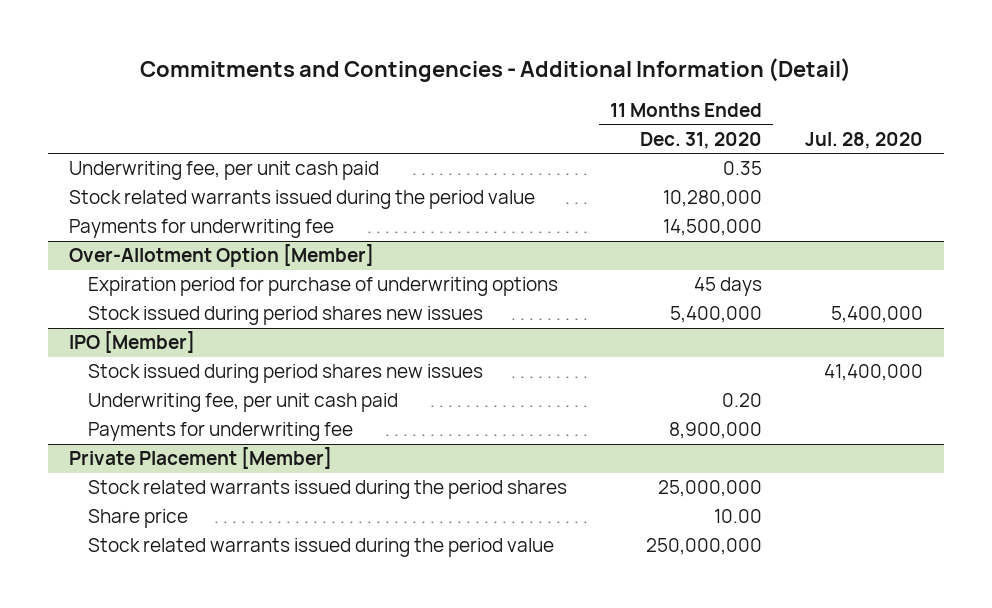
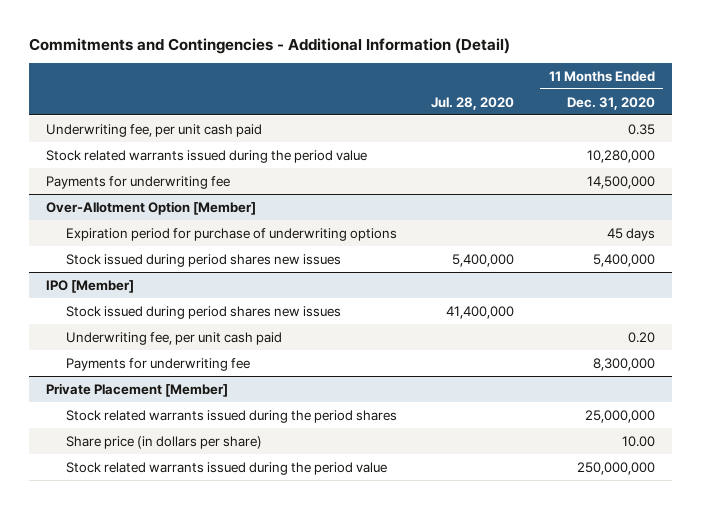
- | 11 Months Ended Dec. 31, 2020 | Jul. 28, 2020
+ | Jul. 28, 2020 | 11 Months Ended Dec. 31, 2020
@ IPO [Member]
- Payments for underwriting fee | 8,900,000 |
+ Payments for underwriting fee | | 8,300,000
@ Private Placement [Member]
- Share price | 10.00 |
+ Share price (in dollars per share) | | 10.00

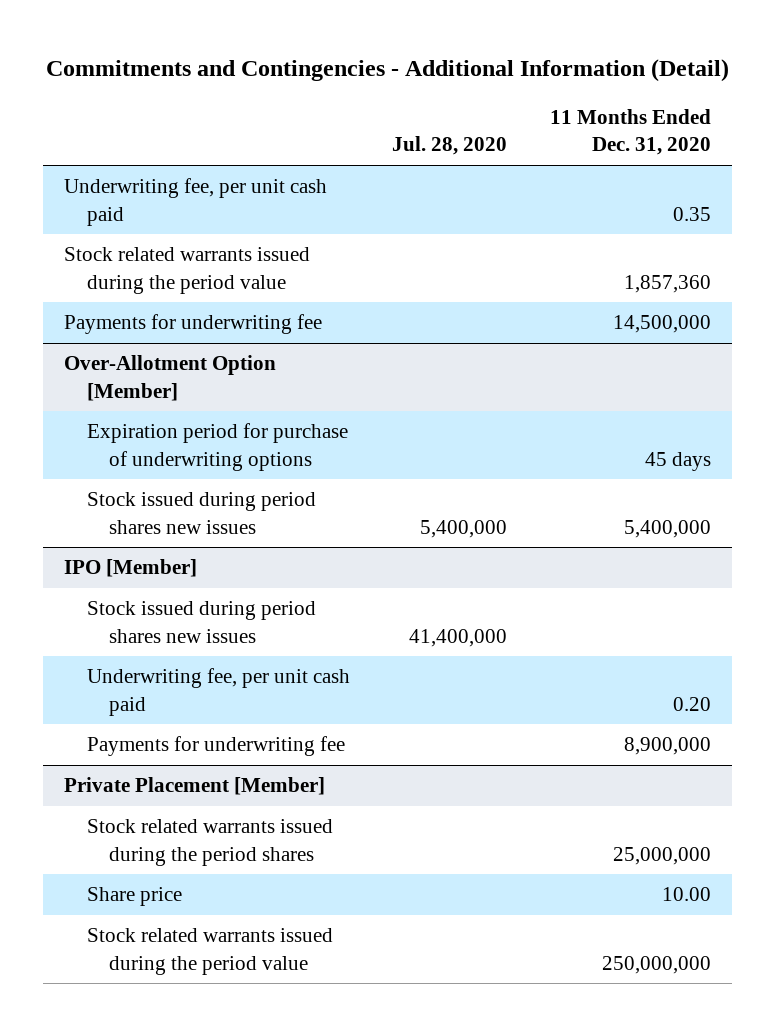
- Stock related warrants issued during the period value | | 10,280,000
+ Stock related warrants issued during the period value | | 1,857,360
@ IPO [Member]
- Payments for underwriting fee | | 8,300,000
+ Payments for underwriting fee | | 8,900,000
@ Private Placement [Member]
- Share price (in dollars per share) | | 10.00
+ Share price | | 10.00

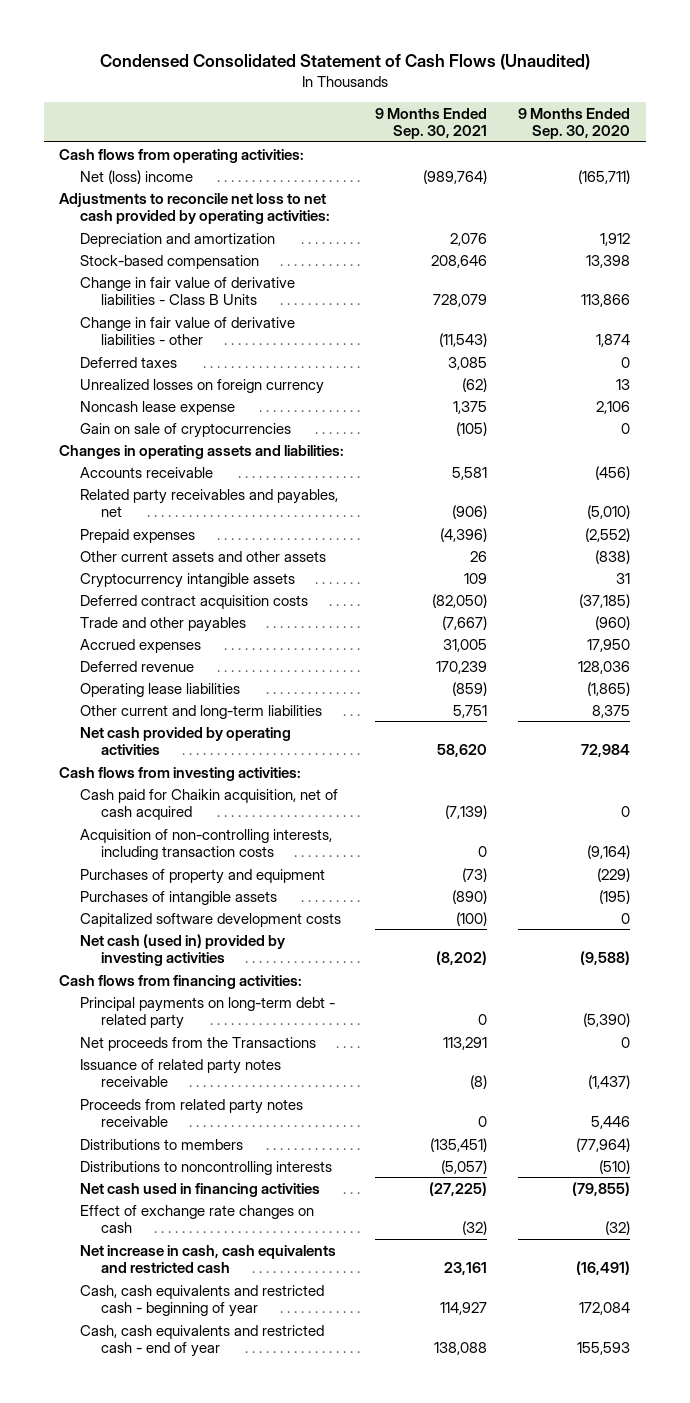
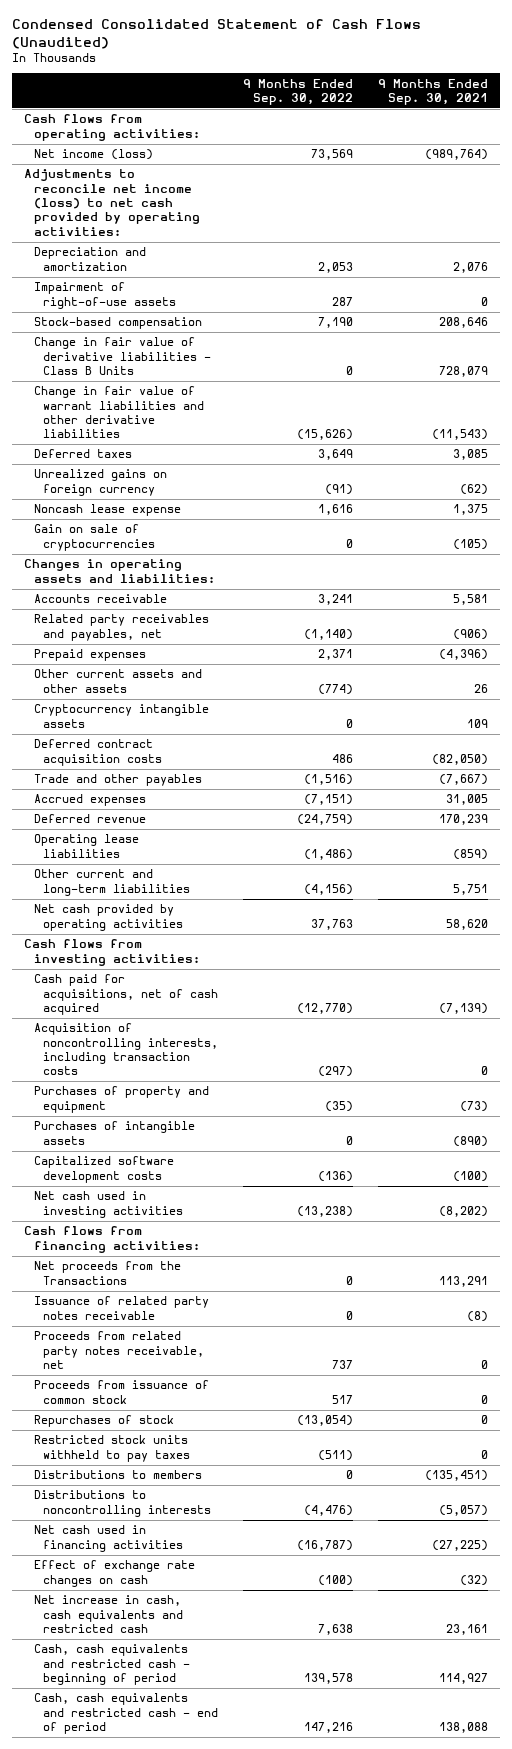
- | 9 Months Ended Sep. 30, 2021 | 9 Months Ended Sep. 30, 2020
+ | 9 Months Ended Sep. 30, 2022 | 9 Months Ended Sep. 30, 2021
- Net (loss) income | (989,764) | (165,711)
- Adjustments to reconcile net loss to net cash provided by operating activities:
+ Net income (loss) | 73,569 | (989,764)
+ Adjustments to reconcile net income (loss) to net cash provided by operating activities:
+ Impairment of right-of-use assets | 287 | 0
- Change in fair value of derivative liabilities - other | (11,543) | 1,874
+ Change in fair value of warrant liabilities and other derivative liabilities | (15,626) | (11,543)
- Unrealized losses on foreign currency | (62) | 13
+ Unrealized gains on foreign currency | (91) | (62)
- Cash paid for Chaikin acquisition, net of cash acquired | (7,139) | 0
- Acquisition of non-controlling interests, including transaction costs | 0 | (9,164)
+ Cash paid for acquisitions, net of cash acquired | (12,770) | (7,139)
+ Acquisition of noncontrolling interests, including transaction costs | (297) | 0
- Net cash (used in) provided by investing activities | (8,202) | (9,588)
+ Net cash used in investing activities | (13,238) | (8,202)
- Principal payments on long-term debt - related party | 0 | (5,390)
- Proceeds from related party notes receivable | 0 | 5,446
+ Proceeds from related party notes receivable, net | 737 | 0
+ Proceeds from issuance of common stock | 517 | 0
+ Repurchases of stock | (13,054) | 0
+ Restricted stock units withheld to pay taxes | (511) | 0
- Cash, cash equivalents and restricted cash - beginning of year | 114,927 | 172,084
- Cash, cash equivalents and restricted cash - end of year | 138,088 | 155,593
+ Cash, cash equivalents and restricted cash - beginning of period | 139,578 | 114,927
+ Cash, cash equivalents and restricted cash - end of period | 147,216 | 138,088

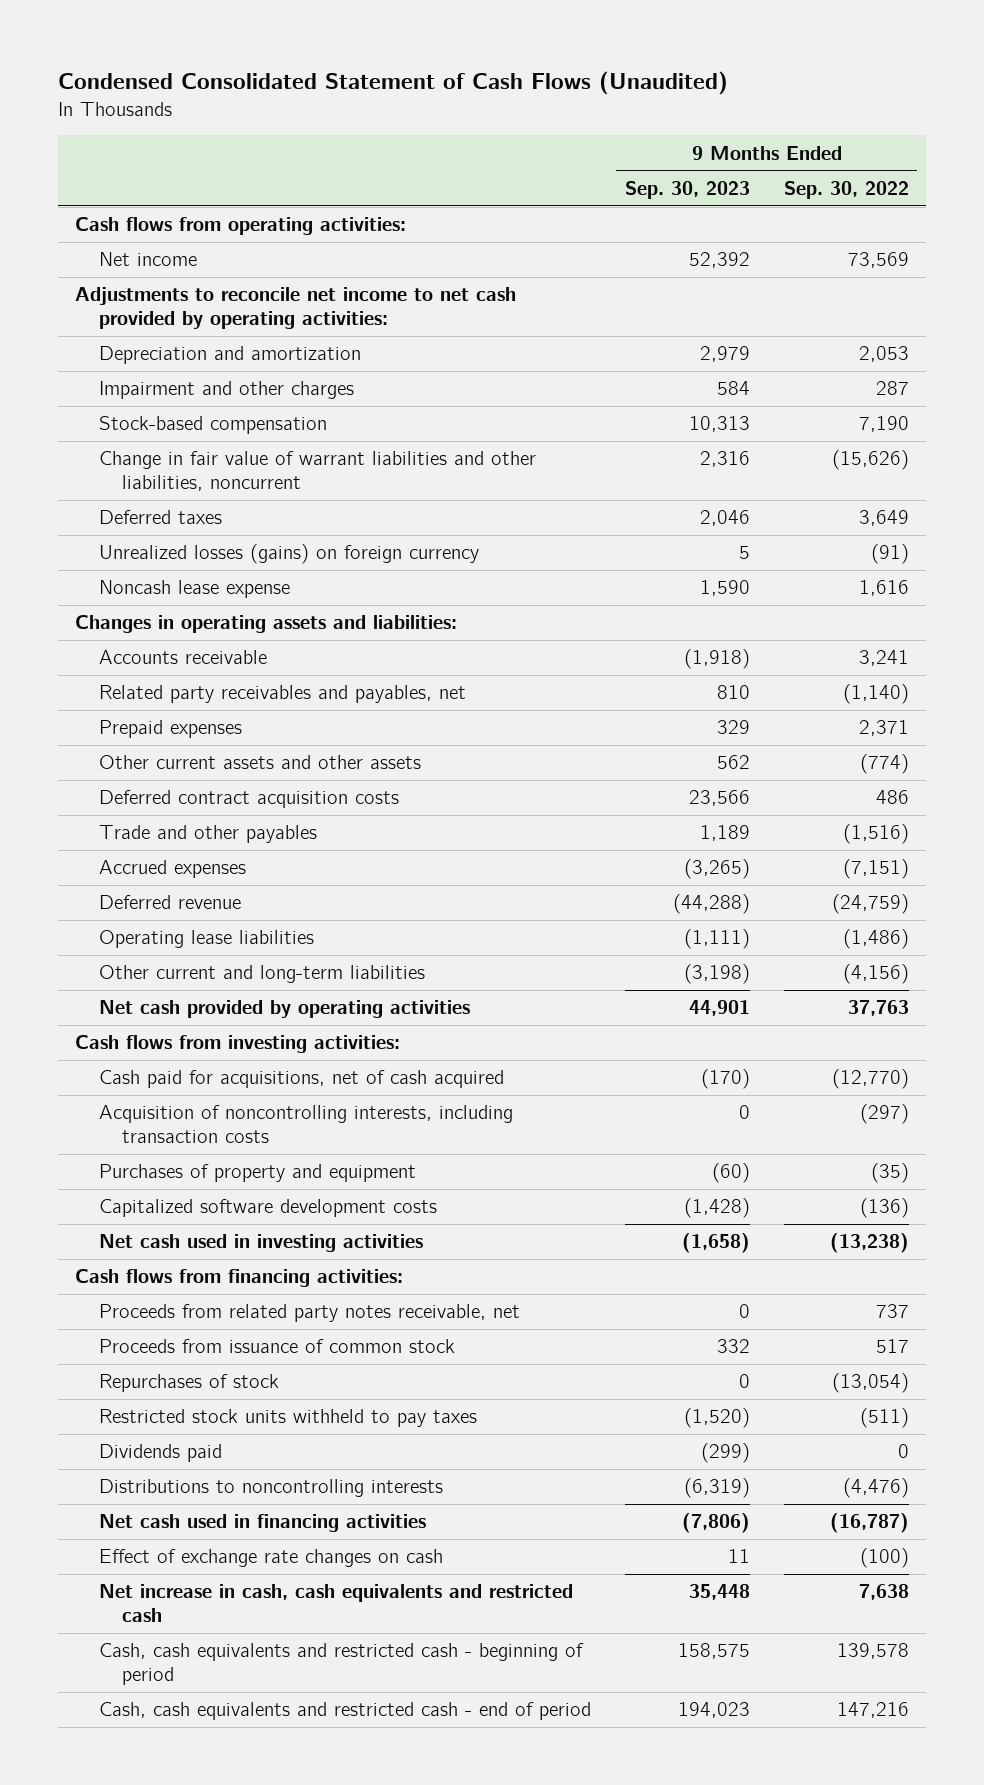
- | 9 Months Ended Sep. 30, 2022 | 9 Months Ended Sep. 30, 2021
+ | 9 Months Ended Sep. 30, 2023 | 9 Months Ended Sep. 30, 2022
- Net income (loss) | 73,569 | (989,764)
- Adjustments to reconcile net income (loss) to net cash provided by operating activities:
+ Net income | 52,392 | 73,569
+ Adjustments to reconcile net income to net cash provided by operating activities:
- Impairment of right-of-use assets | 287 | 0
+ Impairment and other charges | 584 | 287
- Change in fair value of derivative liabilities - Class B Units | 0 | 728,079
- Change in fair value of warrant liabilities and other derivative liabilities | (15,626) | (11,543)
+ Change in fair value of warrant liabilities and other liabilities, noncurrent | 2,316 | (15,626)
- Unrealized gains on foreign currency | (91) | (62)
+ Unrealized losses (gains) on foreign currency | 5 | (91)
- Gain on sale of cryptocurrencies | 0 | (105)
- Cryptocurrency intangible assets | 0 | 109
- Purchases of intangible assets | 0 | (890)
- Net proceeds from the Transactions | 0 | 113,291
- Issuance of related party notes receivable | 0 | (8)
- Distributions to members | 0 | (135,451)
+ Dividends paid | (299) | 0

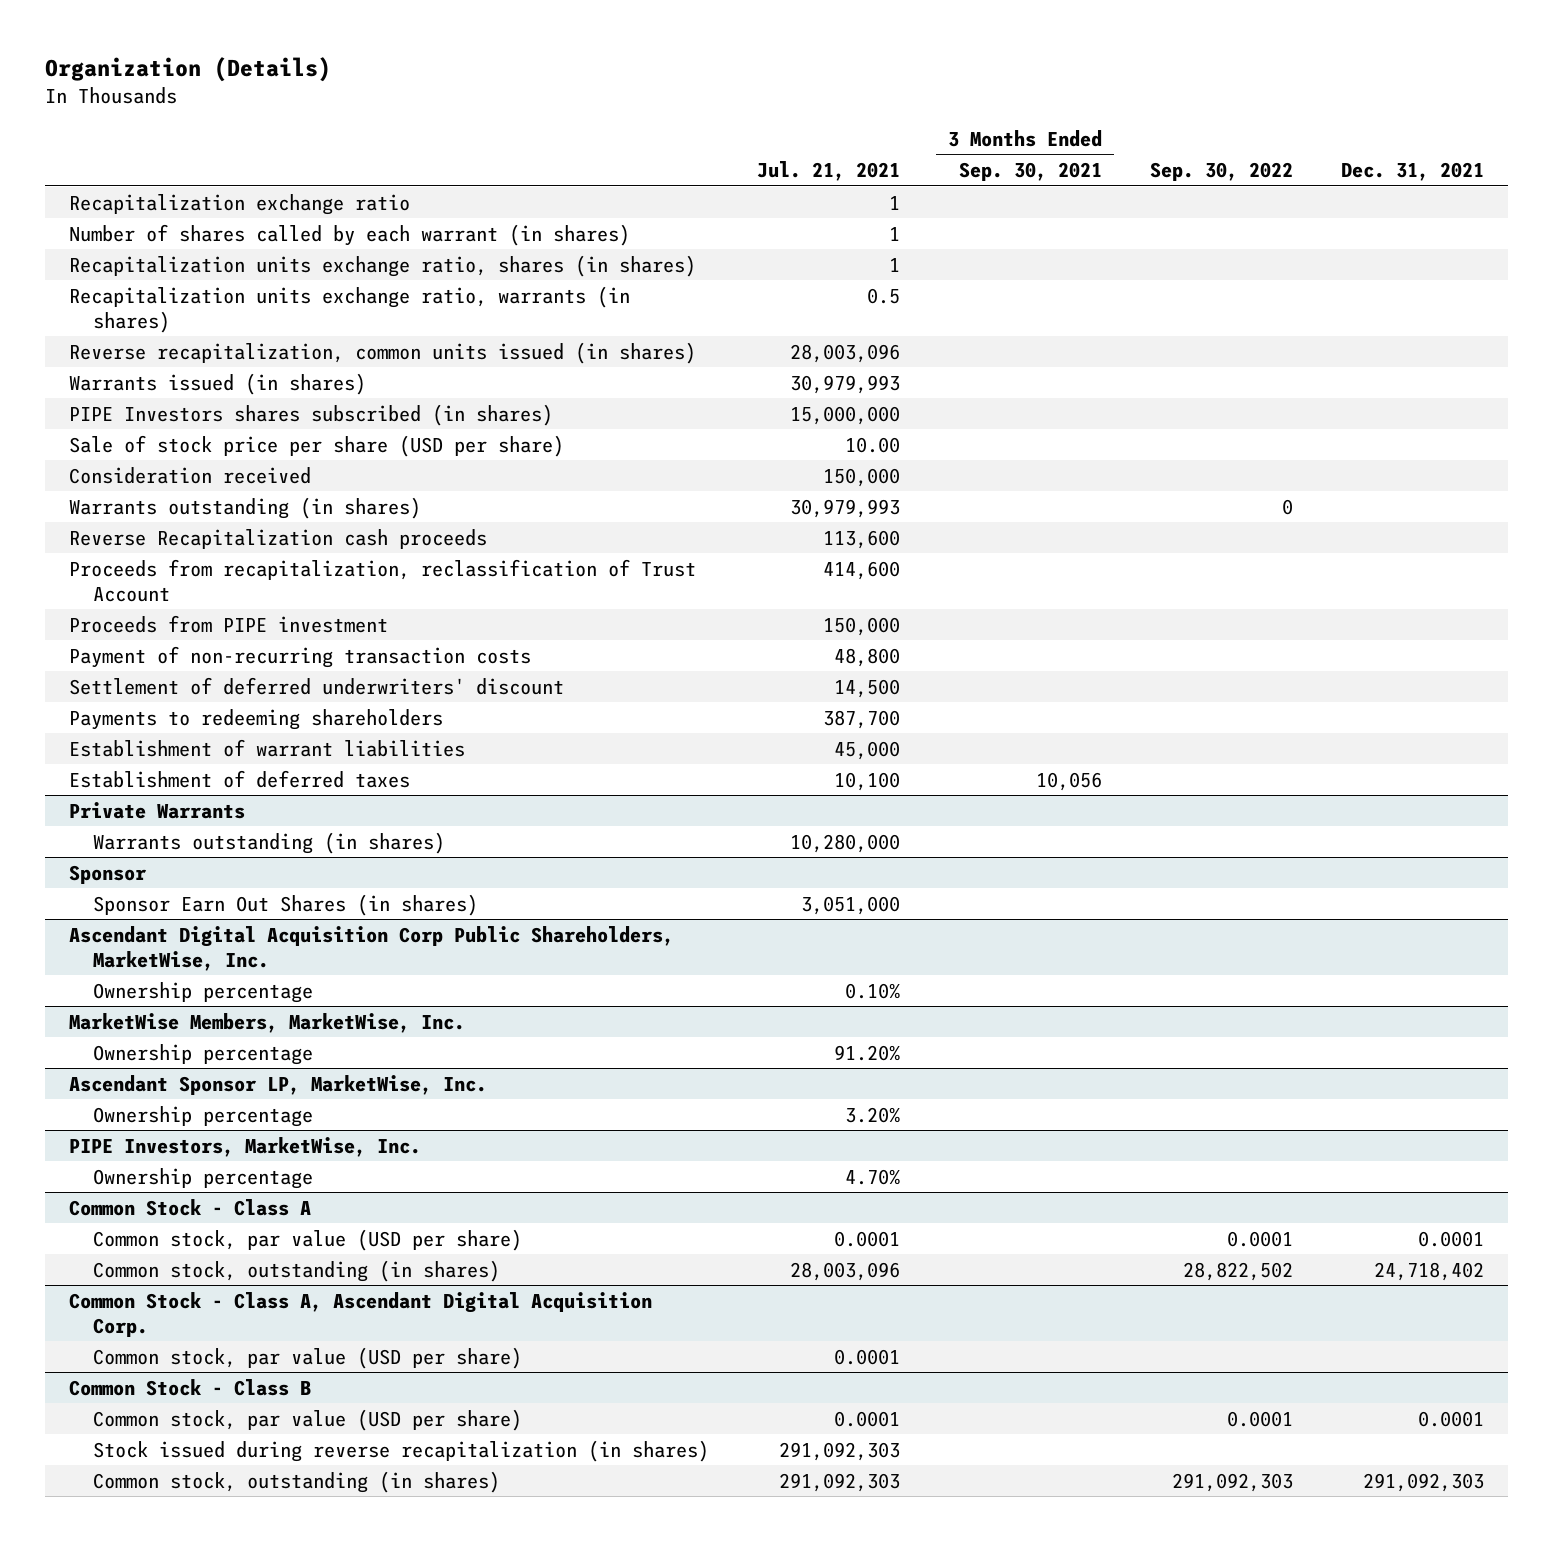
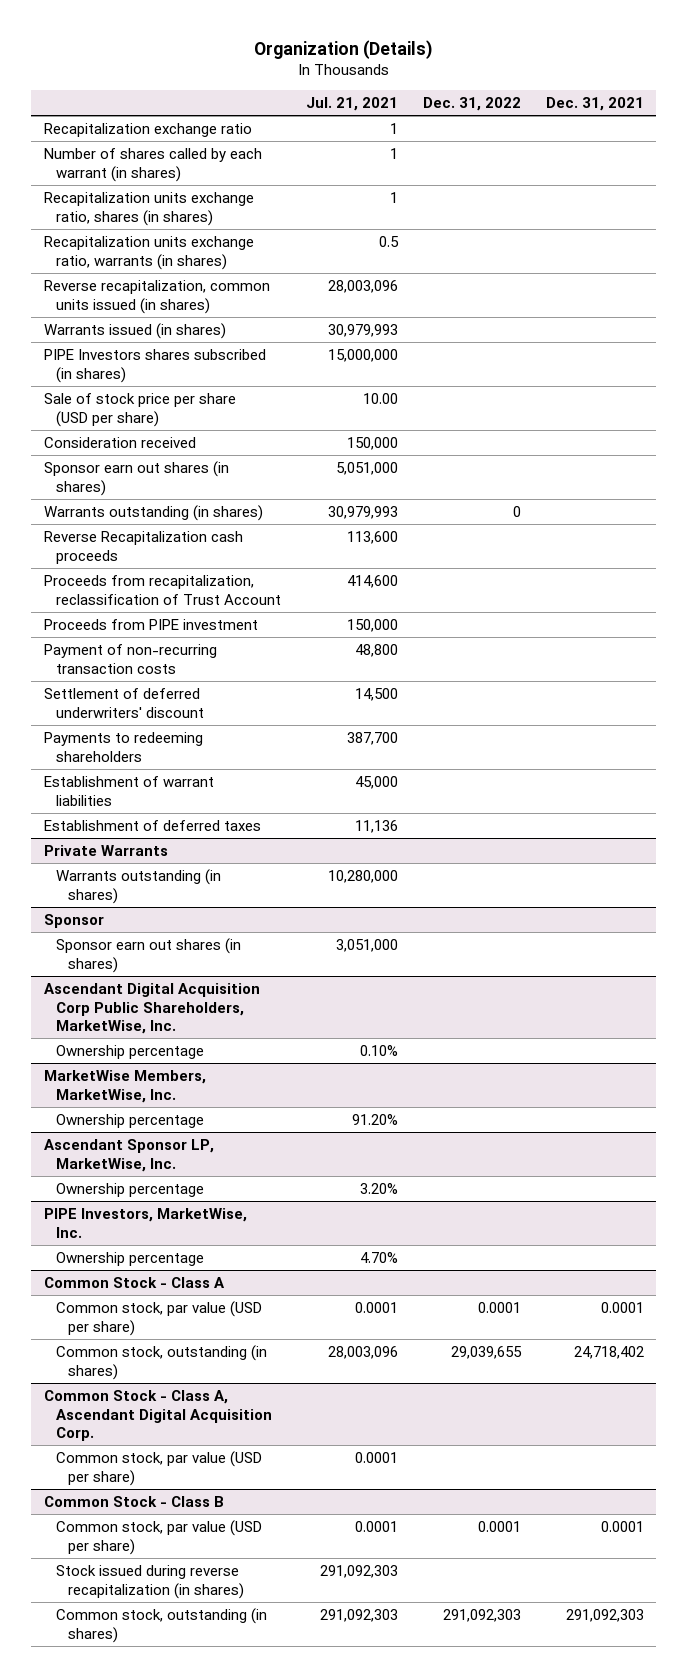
- | Jul. 21, 2021 | 3 Months Ended Sep. 30, 2021 | Sep. 30, 2022 | Dec. 31, 2021
+ | Jul. 21, 2021 | Dec. 31, 2022 | Dec. 31, 2021
+ Sponsor earn out shares (in shares) | 5,051,000 | |
- Establishment of deferred taxes | 10,100 | 10,056 | |
+ Establishment of deferred taxes | 11,136 | |
@ Sponsor
- Sponsor Earn Out Shares (in shares) | 3,051,000 | | |
+ Sponsor earn out shares (in shares) | 3,051,000 | |

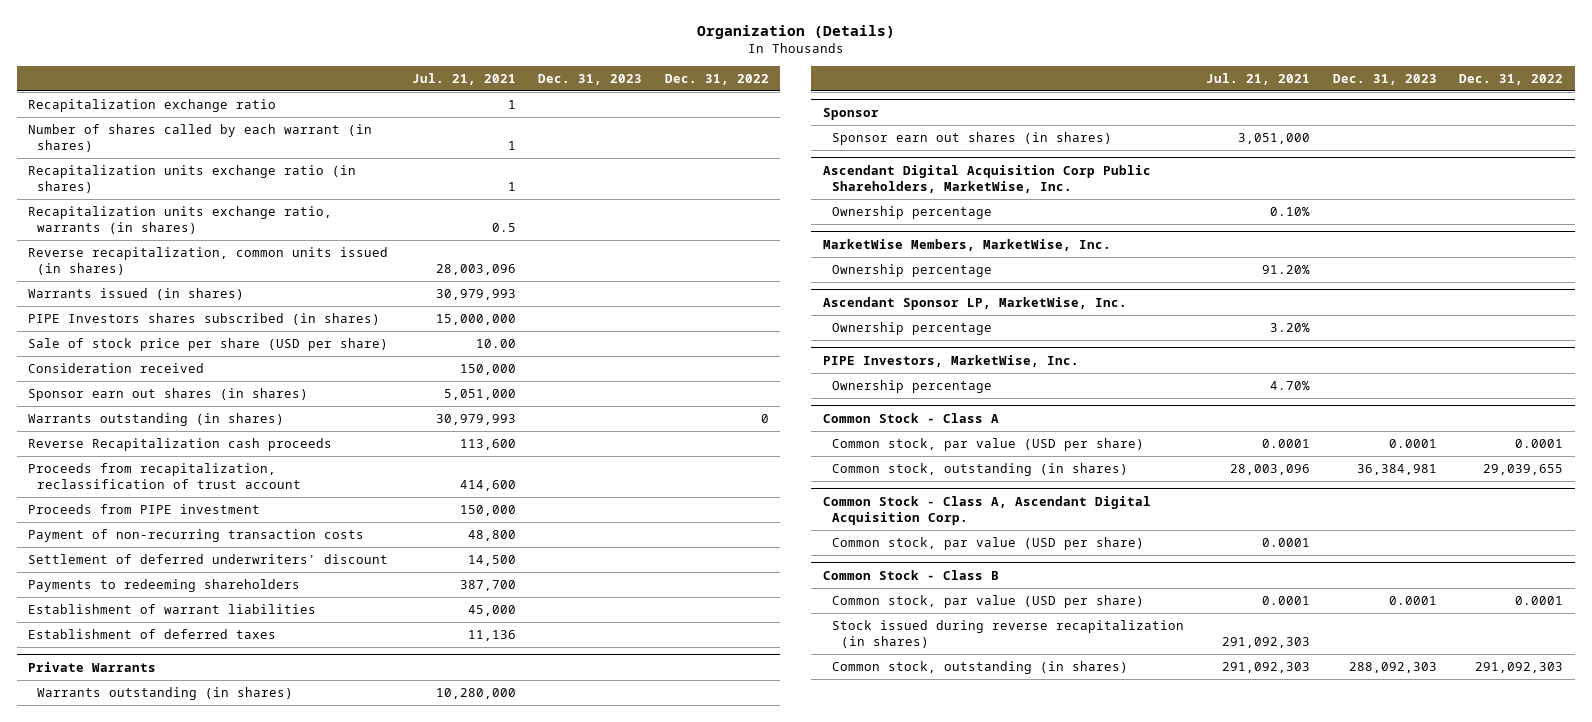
- | Jul. 21, 2021 | Dec. 31, 2022 | Dec. 31, 2021
+ | Jul. 21, 2021 | Dec. 31, 2023 | Dec. 31, 2022
- Recapitalization units exchange ratio, shares (in shares) | 1 | |
+ Recapitalization units exchange ratio (in shares) | 1 | |
- Proceeds from recapitalization, reclassification of Trust Account | 414,600 | |
+ Proceeds from recapitalization, reclassification of trust account | 414,600 | |

